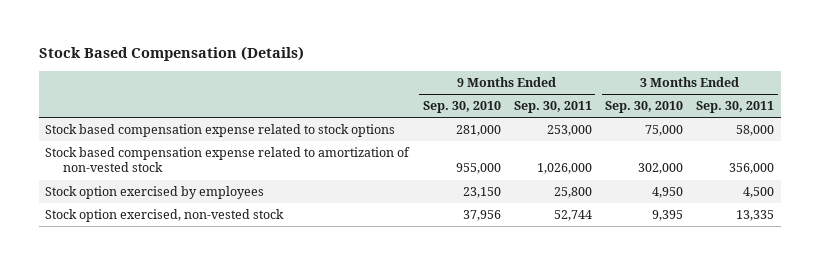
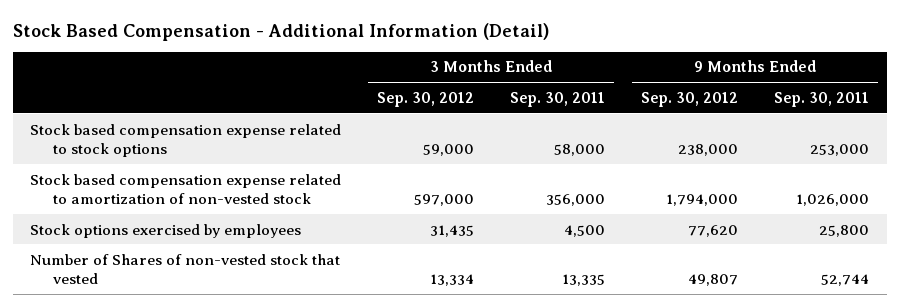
- Stock Based Compensation (Details)
+ Stock Based Compensation - Additional Information (Detail)
- | 9 Months Ended Sep. 30, 2010 | 9 Months Ended Sep. 30, 2011 | 3 Months Ended Sep. 30, 2010 | 3 Months Ended Sep. 30, 2011
+ | 3 Months Ended Sep. 30, 2012 | 3 Months Ended Sep. 30, 2011 | 9 Months Ended Sep. 30, 2012 | 9 Months Ended Sep. 30, 2011
- Stock option exercised by employees | 23,150 | 25,800 | 4,950 | 4,500
- Stock option exercised, non-vested stock | 37,956 | 52,744 | 9,395 | 13,335
+ Stock options exercised by employees | 31,435 | 4,500 | 77,620 | 25,800
+ Number of Shares of non-vested stock that vested | 13,334 | 13,335 | 49,807 | 52,744

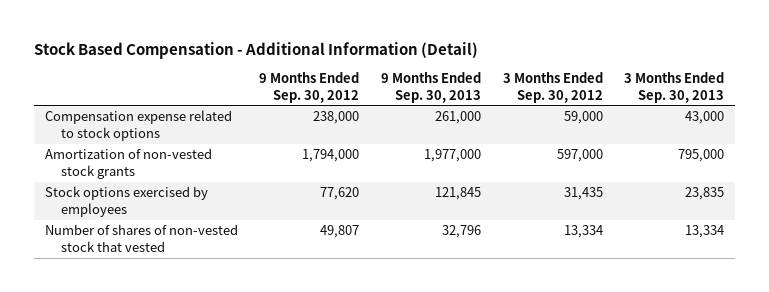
- | 3 Months Ended Sep. 30, 2012 | 3 Months Ended Sep. 30, 2011 | 9 Months Ended Sep. 30, 2012 | 9 Months Ended Sep. 30, 2011
+ | 9 Months Ended Sep. 30, 2012 | 9 Months Ended Sep. 30, 2013 | 3 Months Ended Sep. 30, 2012 | 3 Months Ended Sep. 30, 2013
- Stock based compensation expense related to stock options | 59,000 | 58,000 | 238,000 | 253,000
- Stock based compensation expense related to amortization of non-vested stock | 597,000 | 356,000 | 1,794,000 | 1,026,000
+ Compensation expense related to stock options | 238,000 | 261,000 | 59,000 | 43,000
+ Amortization of non-vested stock grants | 1,794,000 | 1,977,000 | 597,000 | 795,000
- Number of Shares of non-vested stock that vested | 13,334 | 13,335 | 49,807 | 52,744
+ Number of shares of non-vested stock that vested | 49,807 | 32,796 | 13,334 | 13,334

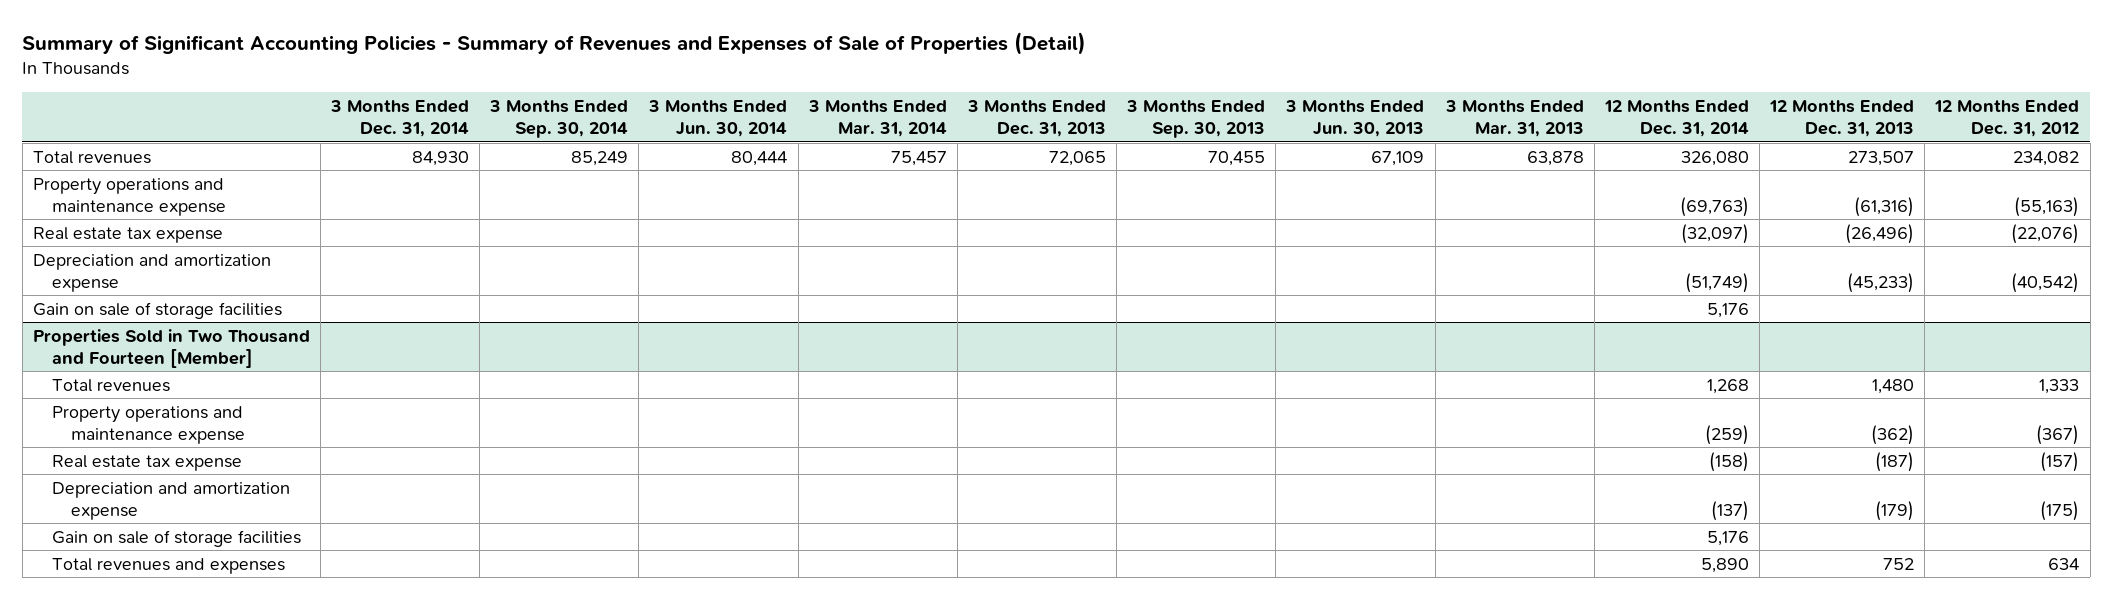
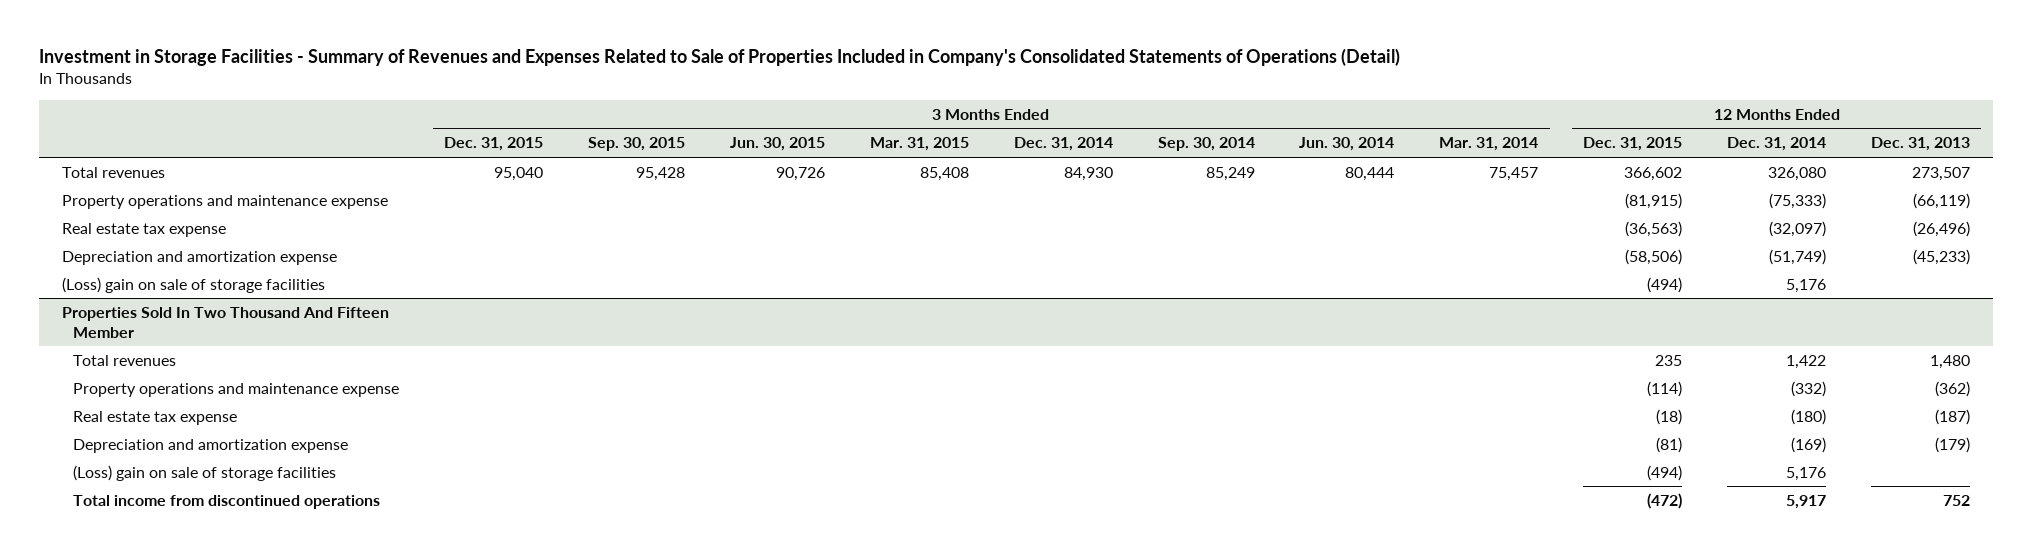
- Summary of Significant Accounting Policies - Summary of Revenues and Expenses of Sale of Properties (Detail)
+ Investment in Storage Facilities - Summary of Revenues and Expenses Related to Sale of Properties Included in Company's Consolidated Statements of Operations (Detail)
- | 3 Months Ended Dec. 31, 2014 | 3 Months Ended Sep. 30, 2014 | 3 Months Ended Jun. 30, 2014 | 3 Months Ended Mar. 31, 2014 | 3 Months Ended Dec. 31, 2013 | 3 Months Ended Sep. 30, 2013 | 3 Months Ended Jun. 30, 2013 | 3 Months Ended Mar. 31, 2013 | 12 Months Ended Dec. 31, 2014 | 12 Months Ended Dec. 31, 2013 | 12 Months Ended Dec. 31, 2012
+ | 3 Months Ended Dec. 31, 2015 | 3 Months Ended Sep. 30, 2015 | 3 Months Ended Jun. 30, 2015 | 3 Months Ended Mar. 31, 2015 | 3 Months Ended Dec. 31, 2014 | 3 Months Ended Sep. 30, 2014 | 3 Months Ended Jun. 30, 2014 | 3 Months Ended Mar. 31, 2014 | 12 Months Ended Dec. 31, 2015 | 12 Months Ended Dec. 31, 2014 | 12 Months Ended Dec. 31, 2013
- Property operations and maintenance expense | | | | | | | | | (69,763) | (61,316) | (55,163)
+ Property operations and maintenance expense | | | | | | | | | (81,915) | (75,333) | (66,119)
- Gain on sale of storage facilities | | | | | | | | | 5,176 | |
- Properties Sold in Two Thousand and Fourteen [Member]
- Total revenues | | | | | | | | | 1,268 | 1,480 | 1,333
- Property operations and maintenance expense | | | | | | | | | (259) | (362) | (367)
- Real estate tax expense | | | | | | | | | (158) | (187) | (157)
- Depreciation and amortization expense | | | | | | | | | (137) | (179) | (175)
- Gain on sale of storage facilities | | | | | | | | | 5,176 | |
- Total revenues and expenses | | | | | | | | | 5,890 | 752 | 634
+ (Loss) gain on sale of storage facilities | | | | | | | | | (494) | 5,176 |
+ Properties Sold In Two Thousand And Fifteen Member
+ Total revenues | | | | | | | | | 235 | 1,422 | 1,480
+ Property operations and maintenance expense | | | | | | | | | (114) | (332) | (362)
+ Real estate tax expense | | | | | | | | | (18) | (180) | (187)
+ Depreciation and amortization expense | | | | | | | | | (81) | (169) | (179)
+ (Loss) gain on sale of storage facilities | | | | | | | | | (494) | 5,176 |
+ Total income from discontinued operations | | | | | | | | | (472) | 5,917 | 752

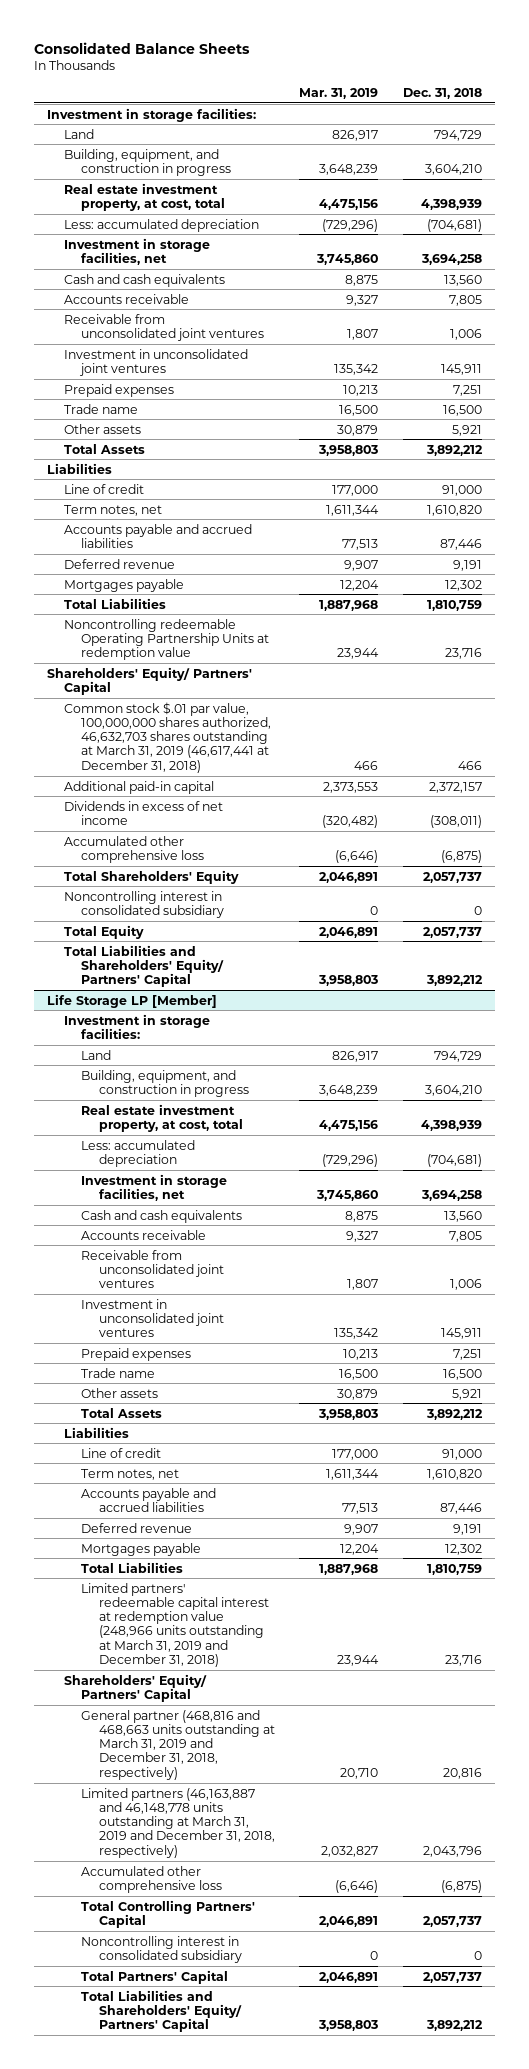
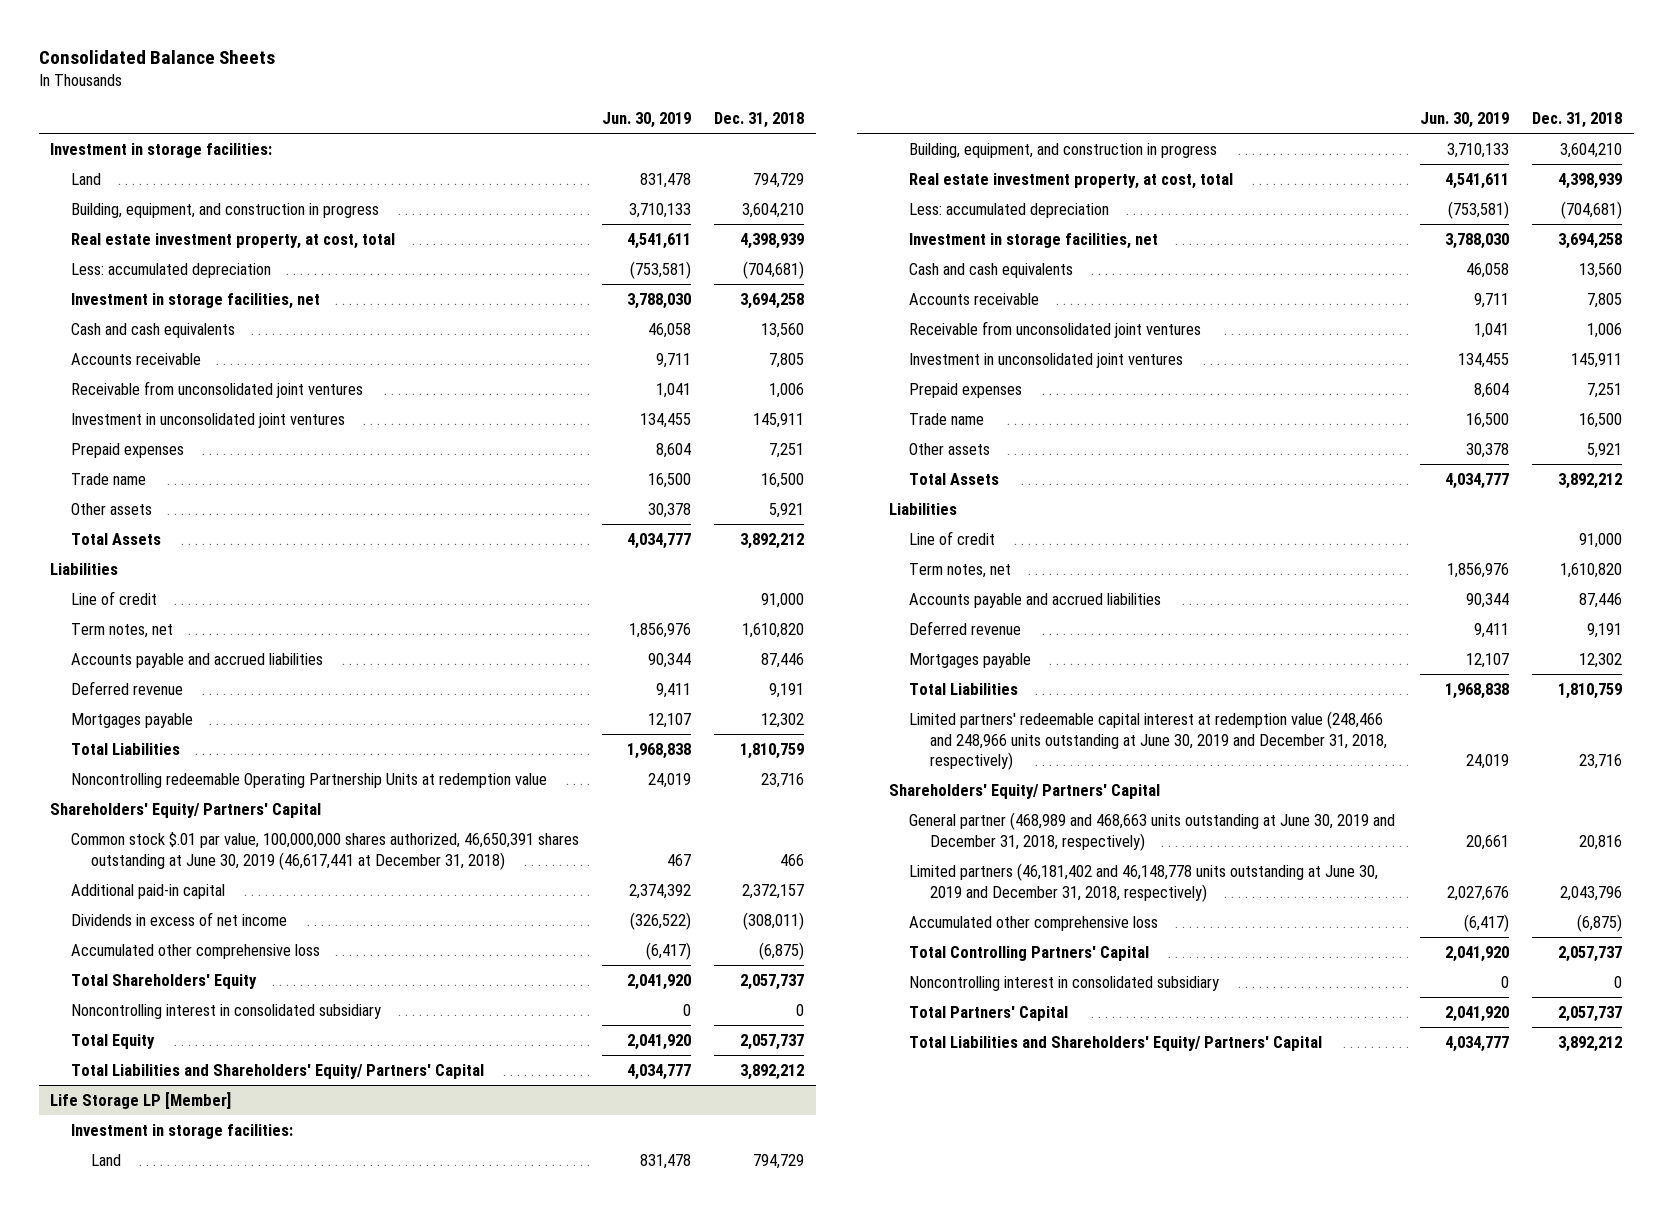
- | Mar. 31, 2019 | Dec. 31, 2018
+ | Jun. 30, 2019 | Dec. 31, 2018
- Common stock $.01 par value, 100,000,000 shares authorized, 46,632,703 shares outstanding at March 31, 2019 (46,617,441 at December 31, 2018) | 466 | 466
+ Common stock $.01 par value, 100,000,000 shares authorized, 46,650,391 shares outstanding at June 30, 2019 (46,617,441 at December 31, 2018) | 467 | 466
@ Life Storage LP [Member]
- Limited partners' redeemable capital interest at redemption value (248,966 units outstanding at March 31, 2019 and December 31, 2018) | 23,944 | 23,716
+ Limited partners' redeemable capital interest at redemption value (248,466 and 248,966 units outstanding at June 30, 2019 and December 31, 2018, respectively) | 24,019 | 23,716
- General partner (468,816 and 468,663 units outstanding at March 31, 2019 and December 31, 2018, respectively) | 20,710 | 20,816
- Limited partners (46,163,887 and 46,148,778 units outstanding at March 31, 2019 and December 31, 2018, respectively) | 2,032,827 | 2,043,796
+ General partner (468,989 and 468,663 units outstanding at June 30, 2019 and December 31, 2018, respectively) | 20,661 | 20,816
+ Limited partners (46,181,402 and 46,148,778 units outstanding at June 30, 2019 and December 31, 2018, respectively) | 2,027,676 | 2,043,796

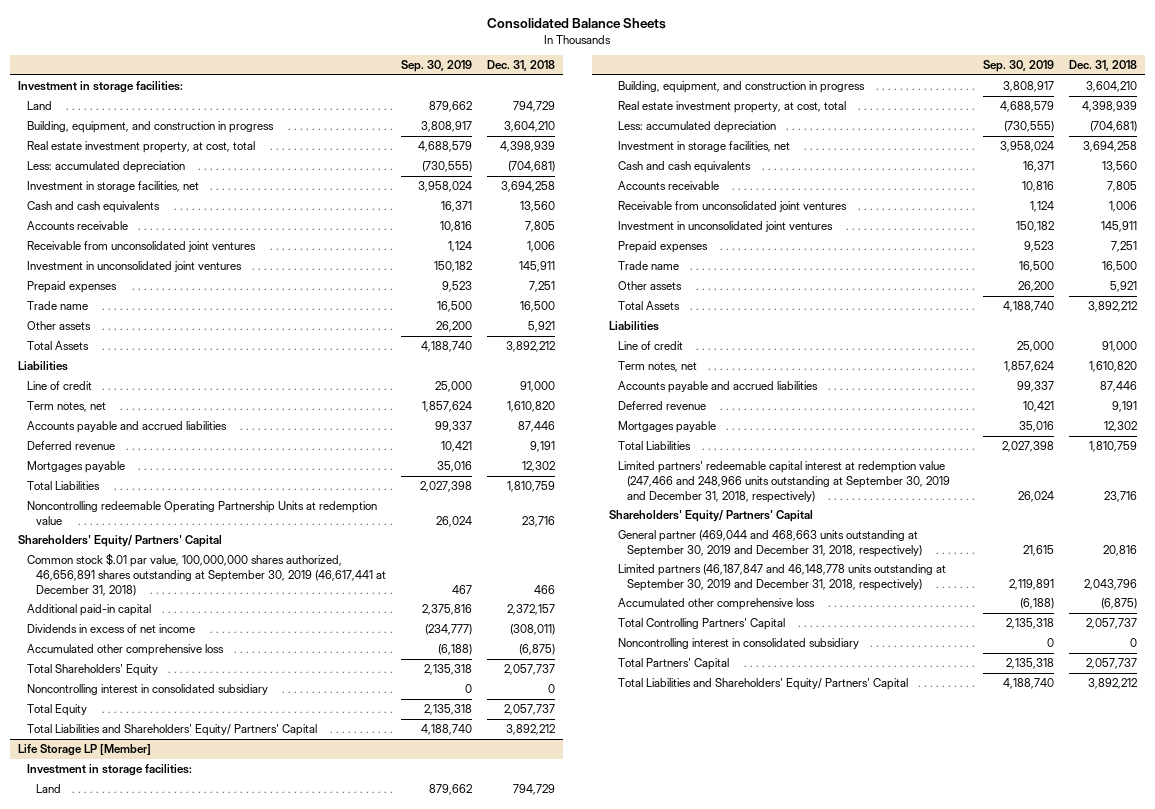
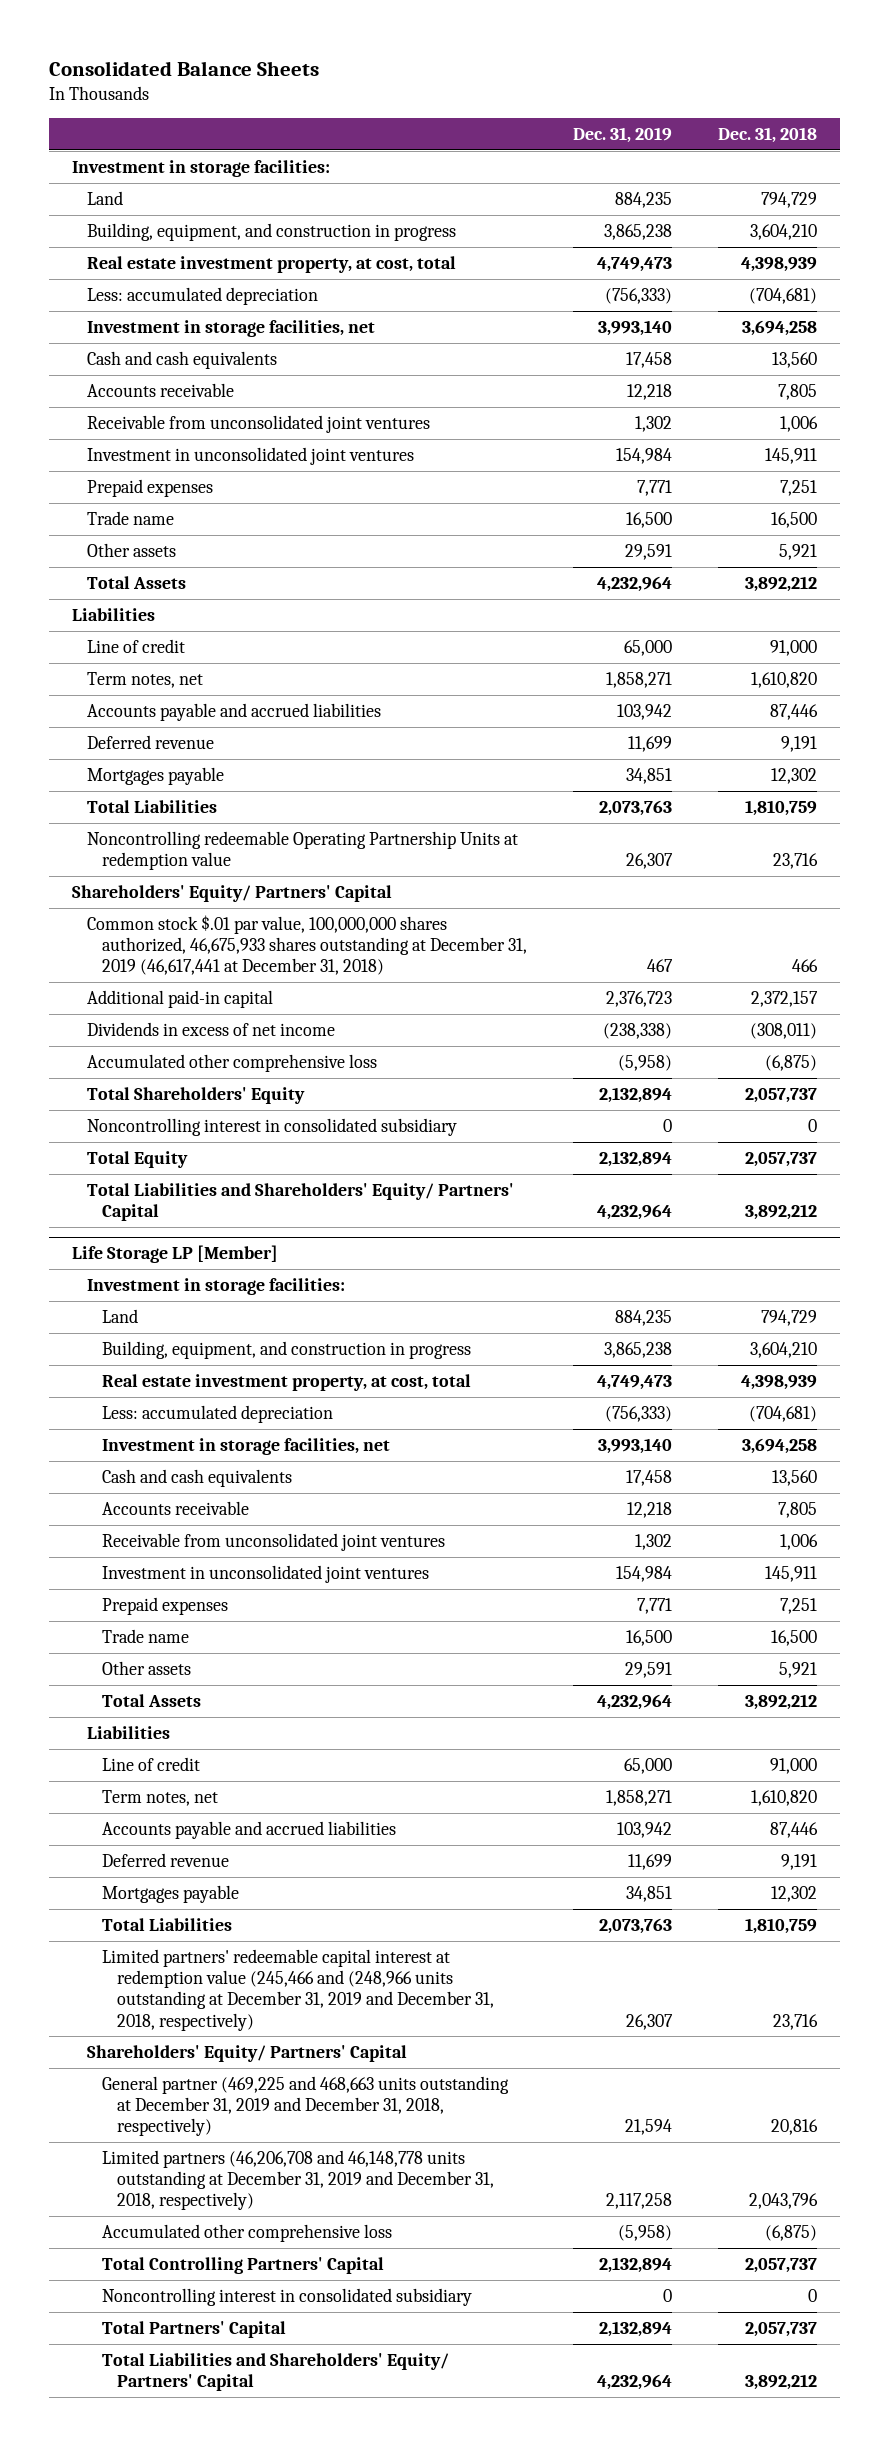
- | Sep. 30, 2019 | Dec. 31, 2018
+ | Dec. 31, 2019 | Dec. 31, 2018
- Common stock $.01 par value, 100,000,000 shares authorized, 46,656,891 shares outstanding at September 30, 2019 (46,617,441 at December 31, 2018) | 467 | 466
+ Common stock $.01 par value, 100,000,000 shares authorized, 46,675,933 shares outstanding at December 31, 2019 (46,617,441 at December 31, 2018) | 467 | 466
@ Life Storage LP [Member]
- Limited partners' redeemable capital interest at redemption value (247,466 and 248,966 units outstanding at September 30, 2019 and December 31, 2018, respectively) | 26,024 | 23,716
+ Limited partners' redeemable capital interest at redemption value (245,466 and (248,966 units outstanding at December 31, 2019 and December 31, 2018, respectively) | 26,307 | 23,716
- General partner (469,044 and 468,663 units outstanding at September 30, 2019 and December 31, 2018, respectively) | 21,615 | 20,816
- Limited partners (46,187,847 and 46,148,778 units outstanding at September 30, 2019 and December 31, 2018, respectively) | 2,119,891 | 2,043,796
+ General partner (469,225 and 468,663 units outstanding at December 31, 2019 and December 31, 2018, respectively) | 21,594 | 20,816
+ Limited partners (46,206,708 and 46,148,778 units outstanding at December 31, 2019 and December 31, 2018, respectively) | 2,117,258 | 2,043,796

